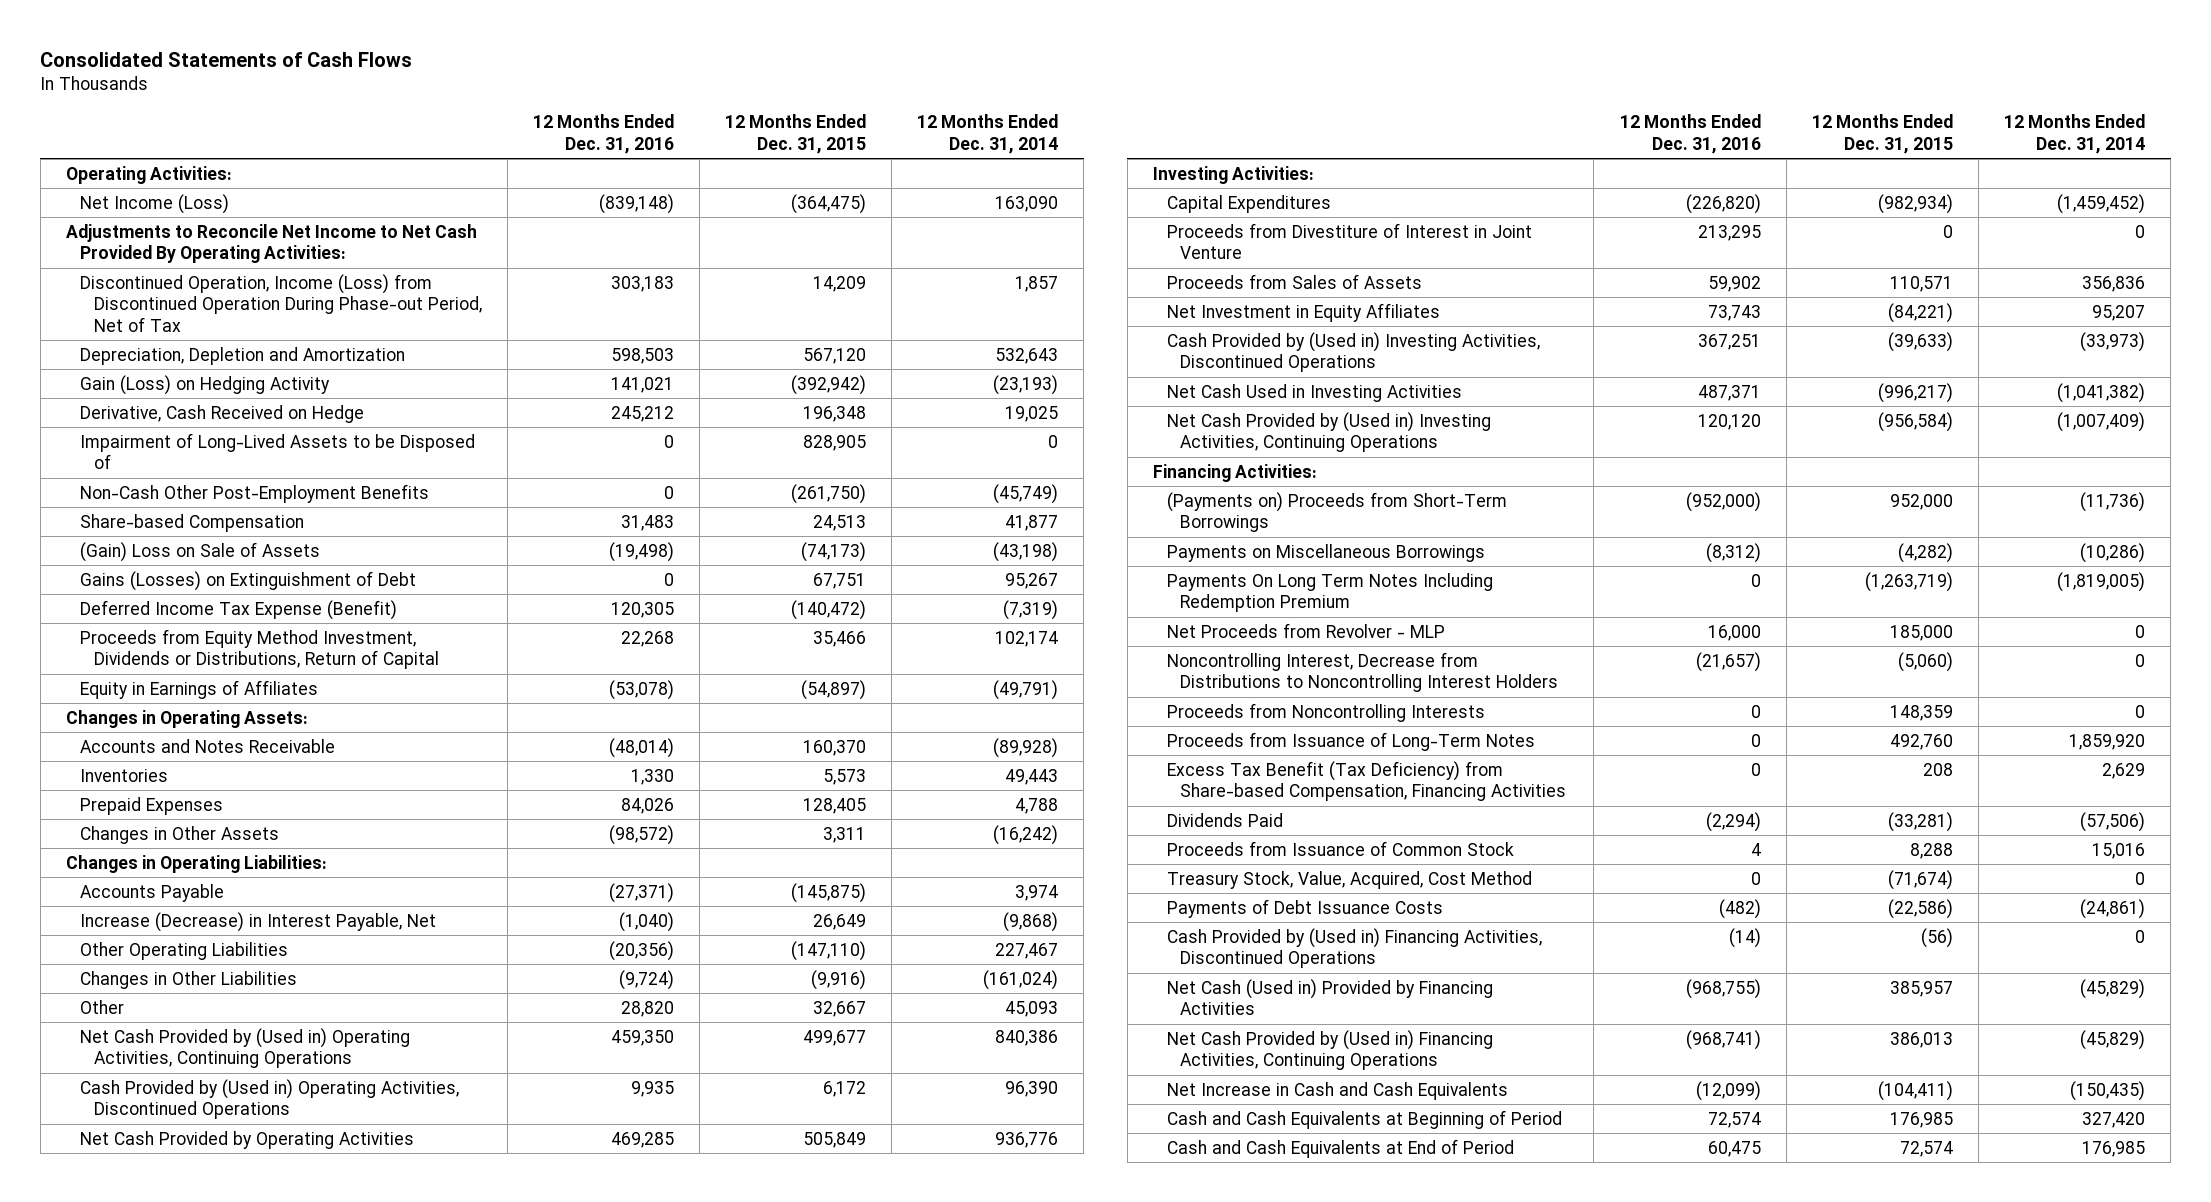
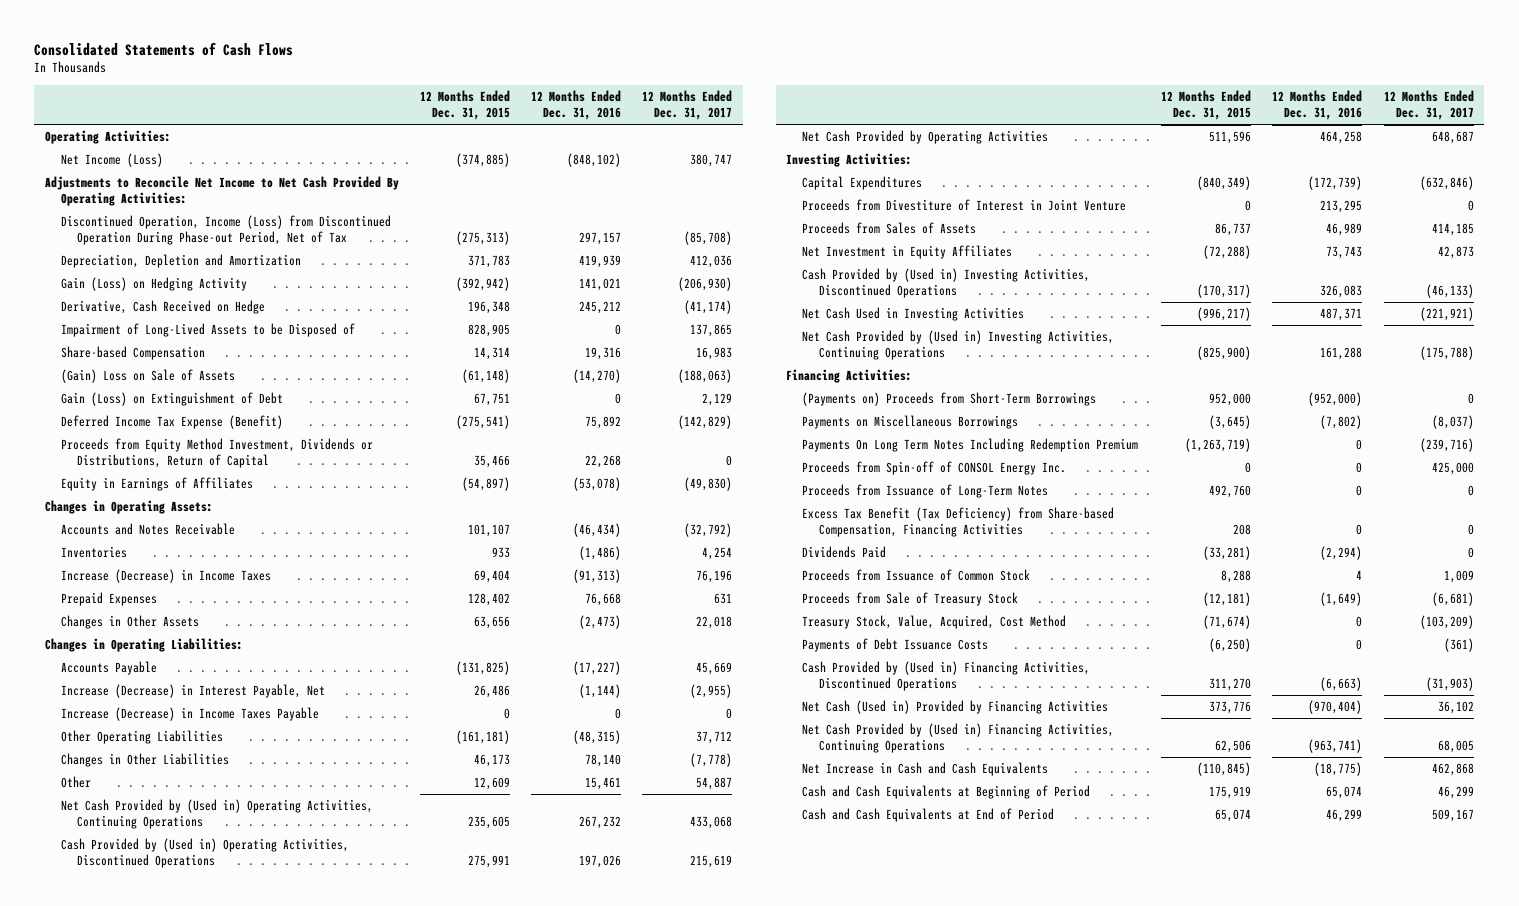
- | 12 Months Ended Dec. 31, 2016 | 12 Months Ended Dec. 31, 2015 | 12 Months Ended Dec. 31, 2014
+ | 12 Months Ended Dec. 31, 2015 | 12 Months Ended Dec. 31, 2016 | 12 Months Ended Dec. 31, 2017
- Net Income (Loss) | (839,148) | (364,475) | 163,090
+ Net Income (Loss) | (374,885) | (848,102) | 380,747
- Discontinued Operation, Income (Loss) from Discontinued Operation During Phase-out Period, Net of Tax | 303,183 | 14,209 | 1,857
- Depreciation, Depletion and Amortization | 598,503 | 567,120 | 532,643
+ Discontinued Operation, Income (Loss) from Discontinued Operation During Phase-out Period, Net of Tax | (275,313) | 297,157 | (85,708)
+ Depreciation, Depletion and Amortization | 371,783 | 419,939 | 412,036
- Non-Cash Other Post-Employment Benefits | 0 | (261,750) | (45,749)
- Share-based Compensation | 31,483 | 24,513 | 41,877
- (Gain) Loss on Sale of Assets | (19,498) | (74,173) | (43,198)
- Gains (Losses) on Extinguishment of Debt | 0 | 67,751 | 95,267
- Deferred Income Tax Expense (Benefit) | 120,305 | (140,472) | (7,319)
+ Share-based Compensation | 14,314 | 19,316 | 16,983
+ (Gain) Loss on Sale of Assets | (61,148) | (14,270) | (188,063)
+ Gain (Loss) on Extinguishment of Debt | 67,751 | 0 | 2,129
+ Deferred Income Tax Expense (Benefit) | (275,541) | 75,892 | (142,829)
- Accounts and Notes Receivable | (48,014) | 160,370 | (89,928)
- Inventories | 1,330 | 5,573 | 49,443
- Prepaid Expenses | 84,026 | 128,405 | 4,788
- Changes in Other Assets | (98,572) | 3,311 | (16,242)
+ Accounts and Notes Receivable | 101,107 | (46,434) | (32,792)
+ Inventories | 933 | (1,486) | 4,254
+ Increase (Decrease) in Income Taxes | 69,404 | (91,313) | 76,196
+ Prepaid Expenses | 128,402 | 76,668 | 631
+ Changes in Other Assets | 63,656 | (2,473) | 22,018
- Accounts Payable | (27,371) | (145,875) | 3,974
- Increase (Decrease) in Interest Payable, Net | (1,040) | 26,649 | (9,868)
- Other Operating Liabilities | (20,356) | (147,110) | 227,467
- Changes in Other Liabilities | (9,724) | (9,916) | (161,024)
- Other | 28,820 | 32,667 | 45,093
- Net Cash Provided by (Used in) Operating Activities, Continuing Operations | 459,350 | 499,677 | 840,386
- Cash Provided by (Used in) Operating Activities, Discontinued Operations | 9,935 | 6,172 | 96,390
- Net Cash Provided by Operating Activities | 469,285 | 505,849 | 936,776
+ Accounts Payable | (131,825) | (17,227) | 45,669
+ Increase (Decrease) in Interest Payable, Net | 26,486 | (1,144) | (2,955)
+ Increase (Decrease) in Income Taxes Payable | 0 | 0 | 0
+ Other Operating Liabilities | (161,181) | (48,315) | 37,712
+ Changes in Other Liabilities | 46,173 | 78,140 | (7,778)
+ Other | 12,609 | 15,461 | 54,887
+ Net Cash Provided by (Used in) Operating Activities, Continuing Operations | 235,605 | 267,232 | 433,068
+ Cash Provided by (Used in) Operating Activities, Discontinued Operations | 275,991 | 197,026 | 215,619
+ Net Cash Provided by Operating Activities | 511,596 | 464,258 | 648,687
- Capital Expenditures | (226,820) | (982,934) | (1,459,452)
+ Capital Expenditures | (840,349) | (172,739) | (632,846)
- Proceeds from Sales of Assets | 59,902 | 110,571 | 356,836
- Net Investment in Equity Affiliates | 73,743 | (84,221) | 95,207
- Cash Provided by (Used in) Investing Activities, Discontinued Operations | 367,251 | (39,633) | (33,973)
+ Proceeds from Sales of Assets | 86,737 | 46,989 | 414,185
+ Net Investment in Equity Affiliates | (72,288) | 73,743 | 42,873
+ Cash Provided by (Used in) Investing Activities, Discontinued Operations | (170,317) | 326,083 | (46,133)
- Net Cash Provided by (Used in) Investing Activities, Continuing Operations | 120,120 | (956,584) | (1,007,409)
+ Net Cash Provided by (Used in) Investing Activities, Continuing Operations | (825,900) | 161,288 | (175,788)
- Payments on Miscellaneous Borrowings | (8,312) | (4,282) | (10,286)
+ Payments on Miscellaneous Borrowings | (3,645) | (7,802) | (8,037)
- Net Proceeds from Revolver - MLP | 16,000 | 185,000 | 0
- Noncontrolling Interest, Decrease from Distributions to Noncontrolling Interest Holders | (21,657) | (5,060) | 0
- Proceeds from Noncontrolling Interests | 0 | 148,359 | 0
+ Proceeds from Spin-off of CONSOL Energy Inc. | 0 | 0 | 425,000
+ Proceeds from Sale of Treasury Stock | (12,181) | (1,649) | (6,681)
- Payments of Debt Issuance Costs | (482) | (22,586) | (24,861)
- Cash Provided by (Used in) Financing Activities, Discontinued Operations | (14) | (56) | 0
- Net Cash (Used in) Provided by Financing Activities | (968,755) | 385,957 | (45,829)
- Net Cash Provided by (Used in) Financing Activities, Continuing Operations | (968,741) | 386,013 | (45,829)
- Net Increase in Cash and Cash Equivalents | (12,099) | (104,411) | (150,435)
- Cash and Cash Equivalents at Beginning of Period | 72,574 | 176,985 | 327,420
- Cash and Cash Equivalents at End of Period | 60,475 | 72,574 | 176,985
+ Payments of Debt Issuance Costs | (6,250) | 0 | (361)
+ Cash Provided by (Used in) Financing Activities, Discontinued Operations | 311,270 | (6,663) | (31,903)
+ Net Cash (Used in) Provided by Financing Activities | 373,776 | (970,404) | 36,102
+ Net Cash Provided by (Used in) Financing Activities, Continuing Operations | 62,506 | (963,741) | 68,005
+ Net Increase in Cash and Cash Equivalents | (110,845) | (18,775) | 462,868
+ Cash and Cash Equivalents at Beginning of Period | 175,919 | 65,074 | 46,299
+ Cash and Cash Equivalents at End of Period | 65,074 | 46,299 | 509,167

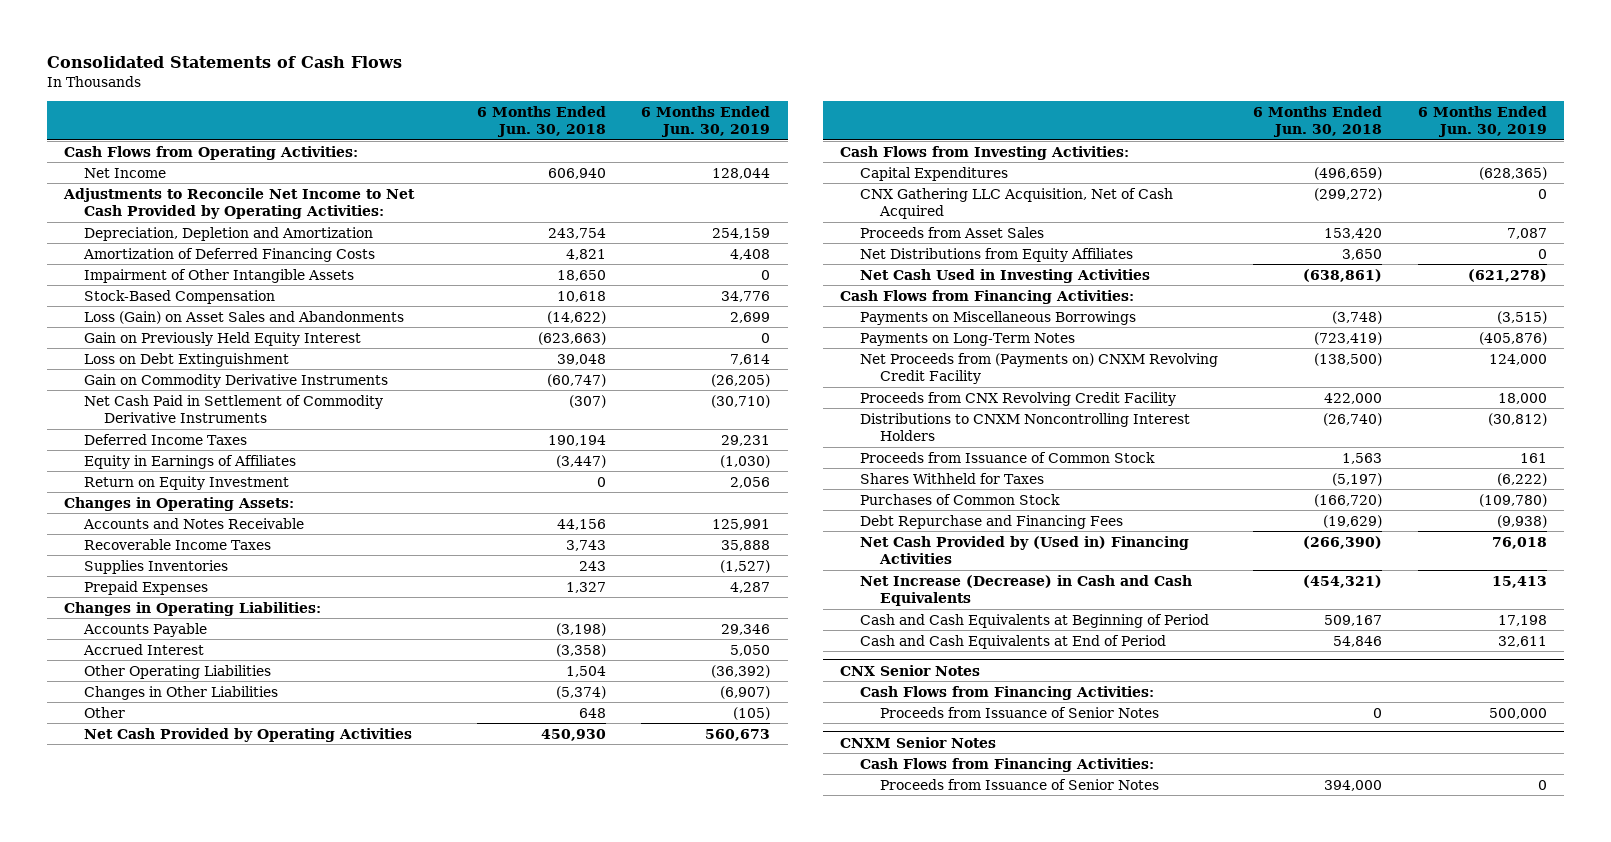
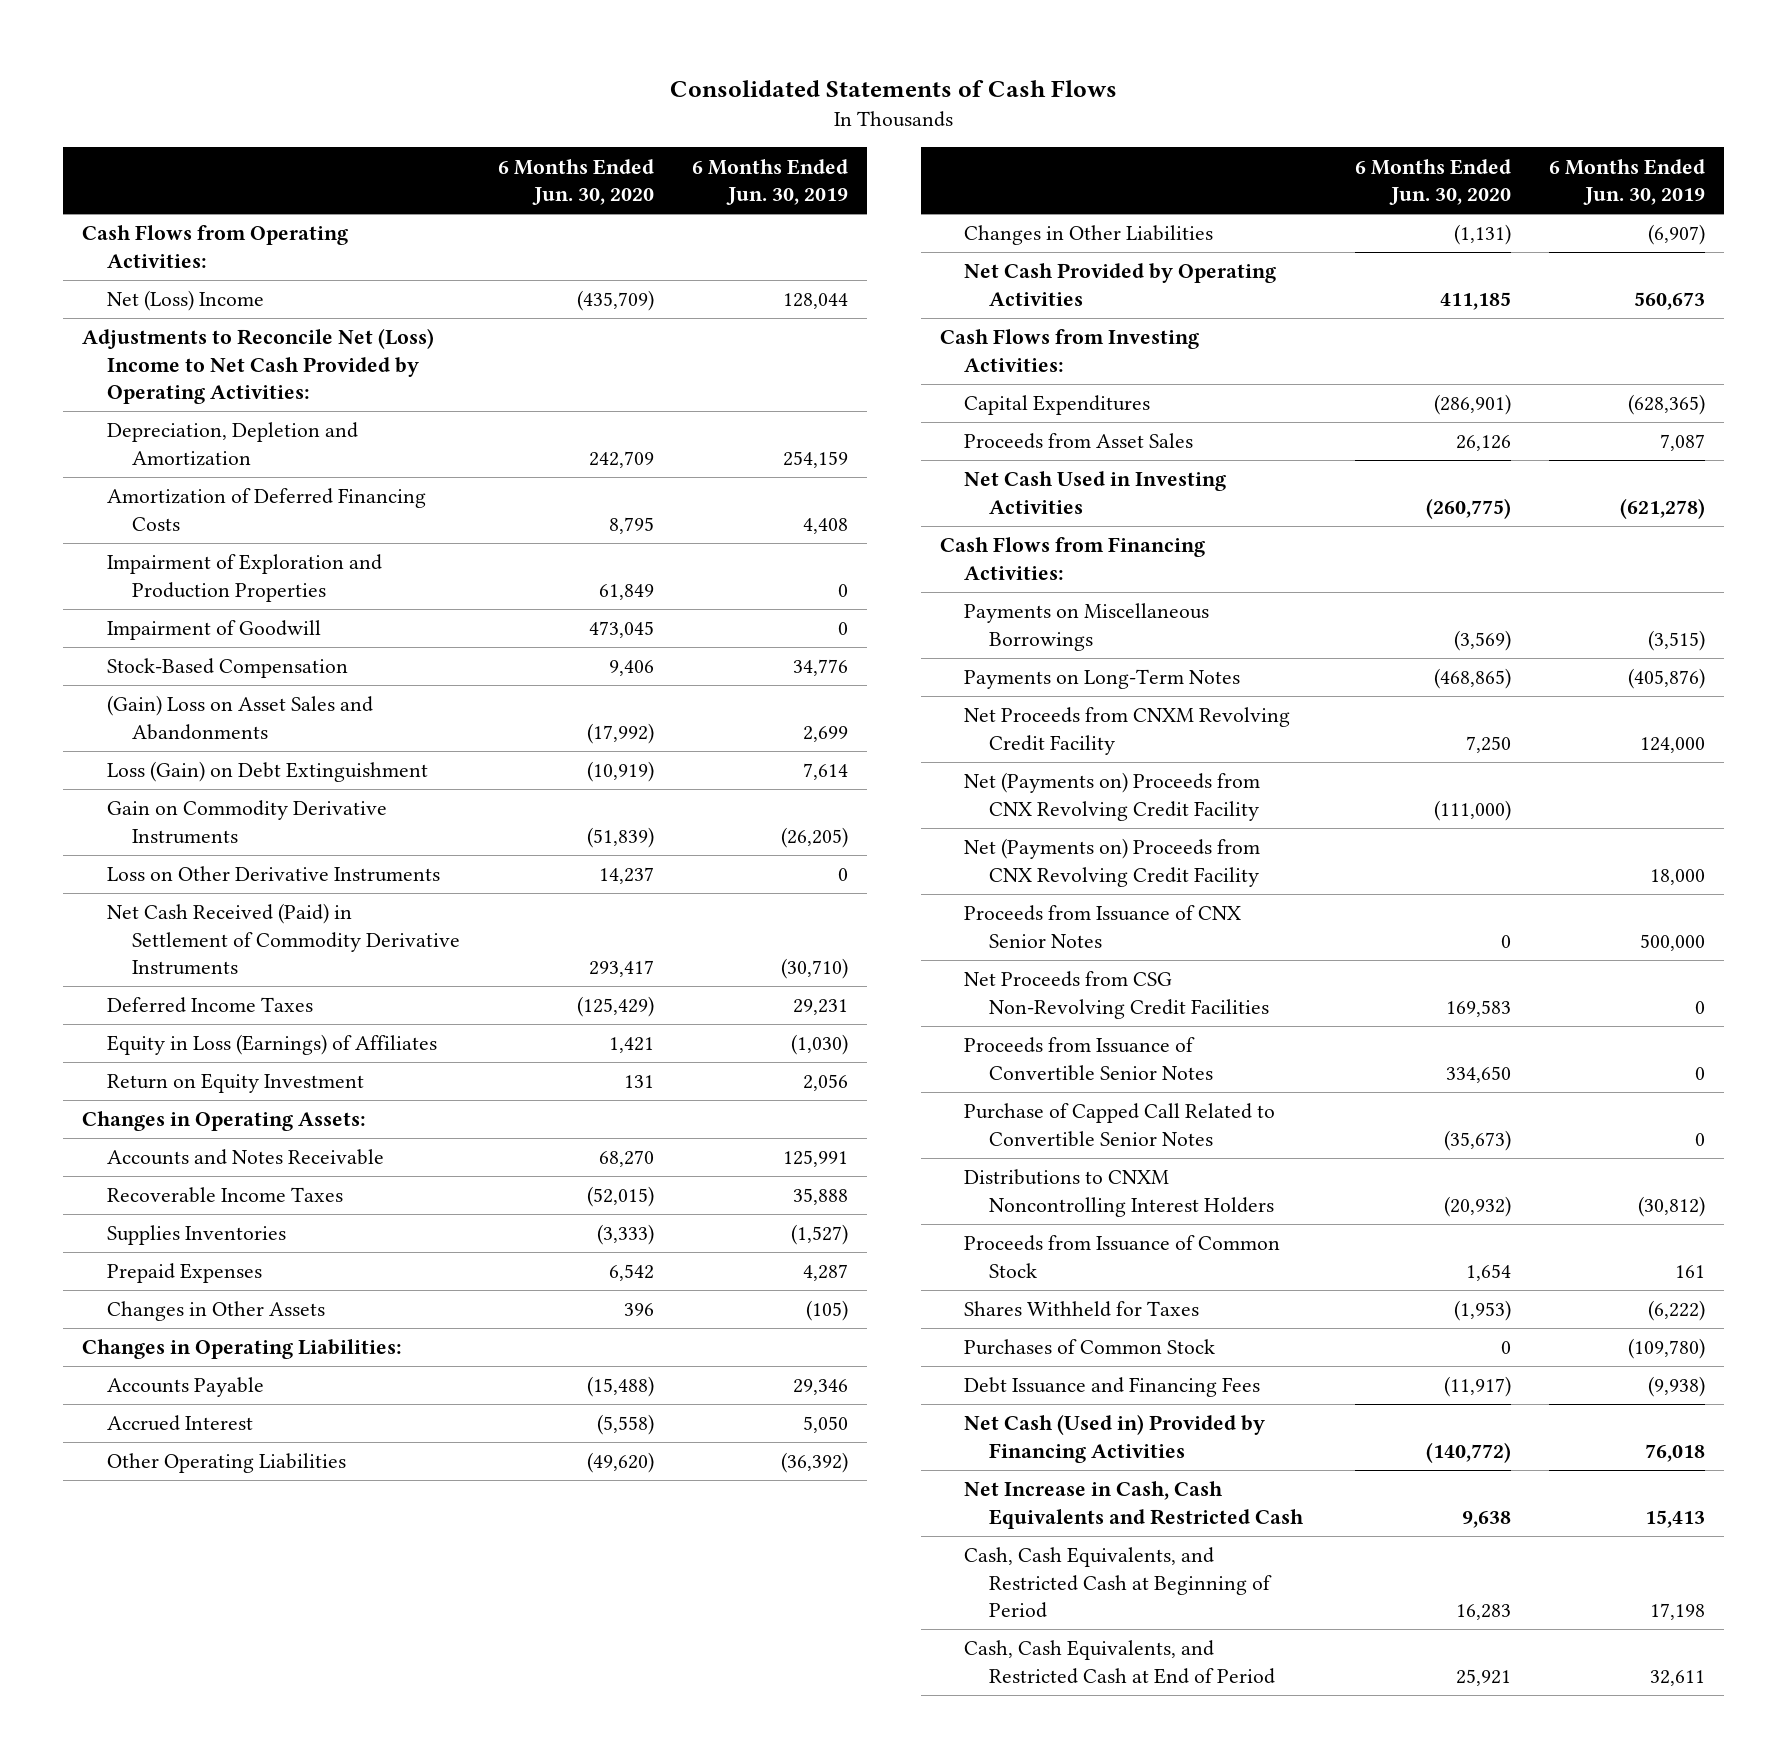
- | 6 Months Ended Jun. 30, 2018 | 6 Months Ended Jun. 30, 2019
+ | 6 Months Ended Jun. 30, 2020 | 6 Months Ended Jun. 30, 2019
- Net Income | 606,940 | 128,044
- Adjustments to Reconcile Net Income to Net Cash Provided by Operating Activities:
+ Net (Loss) Income | (435,709) | 128,044
+ Adjustments to Reconcile Net (Loss) Income to Net Cash Provided by Operating Activities:
- Impairment of Other Intangible Assets | 18,650 | 0
+ Impairment of Exploration and Production Properties | 61,849 | 0
+ Impairment of Goodwill | 473,045 | 0
- Loss (Gain) on Asset Sales and Abandonments | (14,622) | 2,699
- Gain on Previously Held Equity Interest | (623,663) | 0
- Loss on Debt Extinguishment | 39,048 | 7,614
+ (Gain) Loss on Asset Sales and Abandonments | (17,992) | 2,699
+ Loss (Gain) on Debt Extinguishment | (10,919) | 7,614
- Net Cash Paid in Settlement of Commodity Derivative Instruments | (307) | (30,710)
+ Loss on Other Derivative Instruments | 14,237 | 0
+ Net Cash Received (Paid) in Settlement of Commodity Derivative Instruments | 293,417 | (30,710)
- Equity in Earnings of Affiliates | (3,447) | (1,030)
+ Equity in Loss (Earnings) of Affiliates | 1,421 | (1,030)
+ Changes in Other Assets | 396 | (105)
- Other | 648 | (105)
- CNX Gathering LLC Acquisition, Net of Cash Acquired | (299,272) | 0
- Net Distributions from Equity Affiliates | 3,650 | 0
- Net Proceeds from (Payments on) CNXM Revolving Credit Facility | (138,500) | 124,000
- Proceeds from CNX Revolving Credit Facility | 422,000 | 18,000
+ Net Proceeds from CNXM Revolving Credit Facility | 7,250 | 124,000
+ Net (Payments on) Proceeds from CNX Revolving Credit Facility | (111,000) |
+ Net (Payments on) Proceeds from CNX Revolving Credit Facility | | 18,000
+ Proceeds from Issuance of CNX Senior Notes | 0 | 500,000
+ Net Proceeds from CSG Non-Revolving Credit Facilities | 169,583 | 0
+ Proceeds from Issuance of Convertible Senior Notes | 334,650 | 0
+ Purchase of Capped Call Related to Convertible Senior Notes | (35,673) | 0
- Debt Repurchase and Financing Fees | (19,629) | (9,938)
- Net Cash Provided by (Used in) Financing Activities | (266,390) | 76,018
- Net Increase (Decrease) in Cash and Cash Equivalents | (454,321) | 15,413
- Cash and Cash Equivalents at Beginning of Period | 509,167 | 17,198
- Cash and Cash Equivalents at End of Period | 54,846 | 32,611
- CNX Senior Notes
- Cash Flows from Financing Activities:
- Proceeds from Issuance of Senior Notes | 0 | 500,000
- CNXM Senior Notes
- Cash Flows from Financing Activities:
- Proceeds from Issuance of Senior Notes | 394,000 | 0
+ Debt Issuance and Financing Fees | (11,917) | (9,938)
+ Net Cash (Used in) Provided by Financing Activities | (140,772) | 76,018
+ Net Increase in Cash, Cash Equivalents and Restricted Cash | 9,638 | 15,413
+ Cash, Cash Equivalents, and Restricted Cash at Beginning of Period | 16,283 | 17,198
+ Cash, Cash Equivalents, and Restricted Cash at End of Period | 25,921 | 32,611

